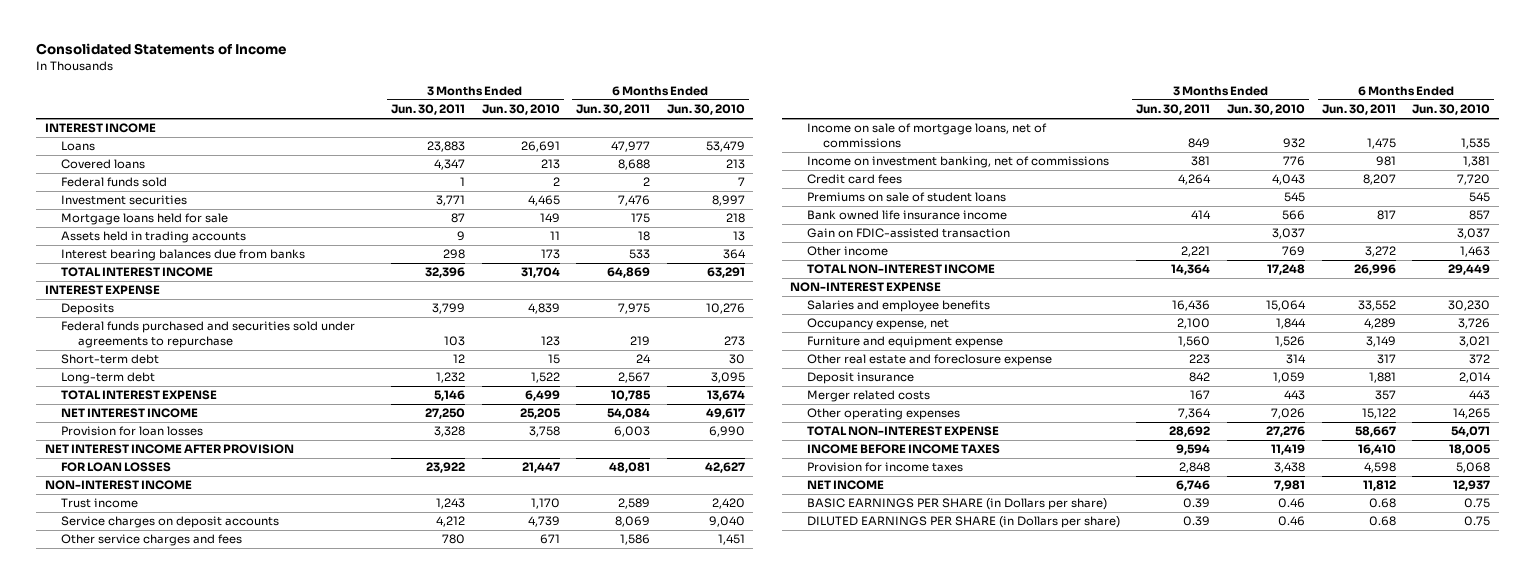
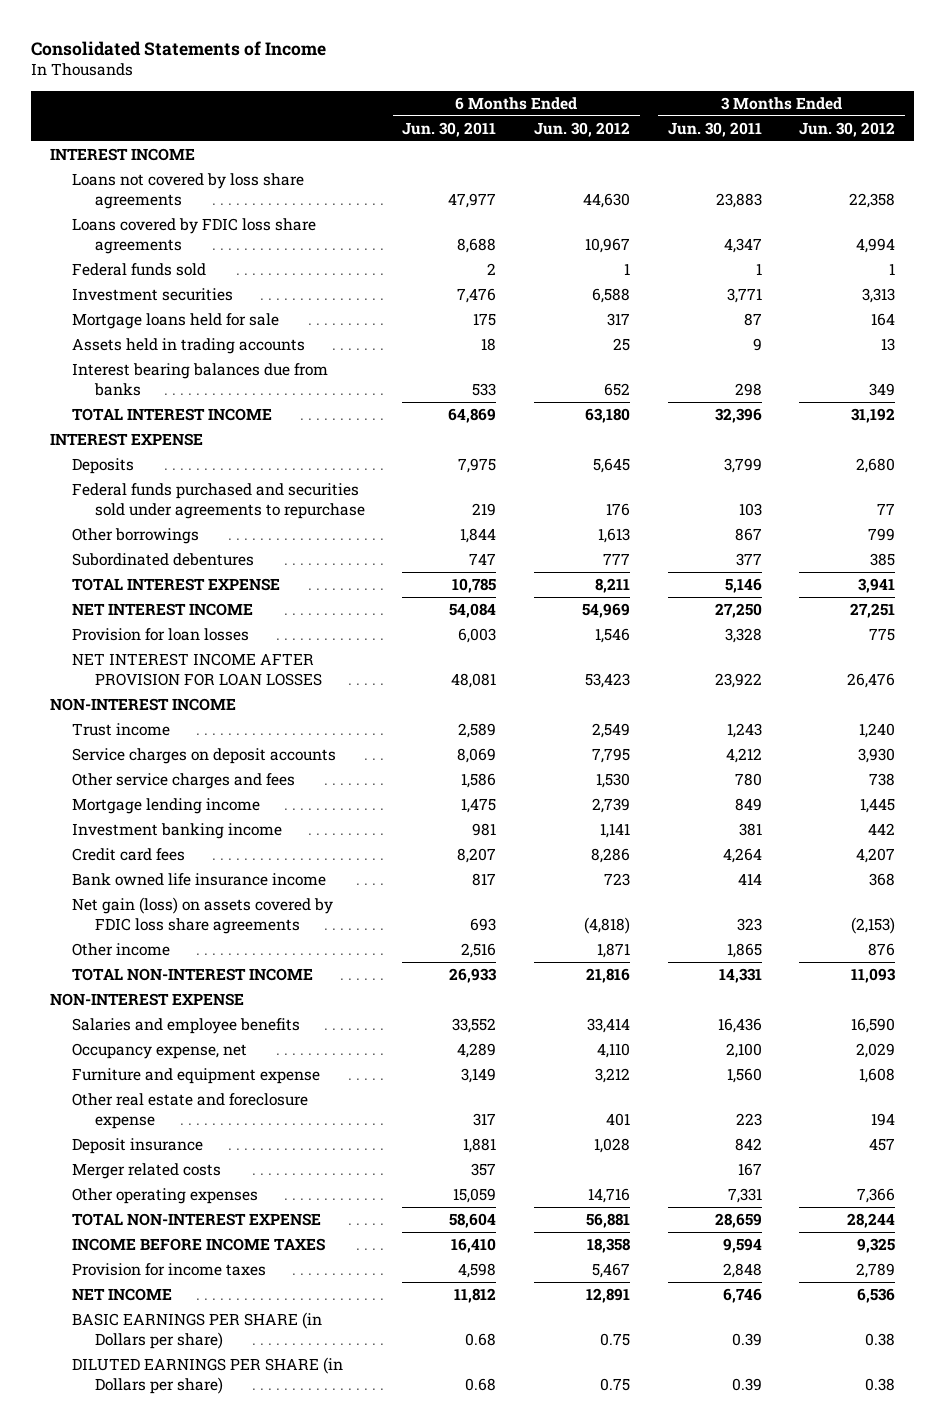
- | 3 Months Ended Jun. 30, 2011 | 3 Months Ended Jun. 30, 2010 | 6 Months Ended Jun. 30, 2011 | 6 Months Ended Jun. 30, 2010
+ | 6 Months Ended Jun. 30, 2011 | 6 Months Ended Jun. 30, 2012 | 3 Months Ended Jun. 30, 2011 | 3 Months Ended Jun. 30, 2012
- Loans | 23,883 | 26,691 | 47,977 | 53,479
- Covered loans | 4,347 | 213 | 8,688 | 213
+ Loans not covered by loss share agreements | 47,977 | 44,630 | 23,883 | 22,358
+ Loans covered by FDIC loss share agreements | 8,688 | 10,967 | 4,347 | 4,994
- Short-term debt | 12 | 15 | 24 | 30
- Long-term debt | 1,232 | 1,522 | 2,567 | 3,095
+ Other borrowings | 1,844 | 1,613 | 867 | 799
+ Subordinated debentures | 747 | 777 | 377 | 385
- NET INTEREST INCOME AFTER PROVISION
- FOR LOAN LOSSES | 23,922 | 21,447 | 48,081 | 42,627
+ NET INTEREST INCOME AFTER PROVISION FOR LOAN LOSSES | 48,081 | 53,423 | 23,922 | 26,476
- Income on sale of mortgage loans, net of commissions | 849 | 932 | 1,475 | 1,535
- Income on investment banking, net of commissions | 381 | 776 | 981 | 1,381
+ Mortgage lending income | 1,475 | 2,739 | 849 | 1,445
+ Investment banking income | 981 | 1,141 | 381 | 442
- Premiums on sale of student loans | | 545 | | 545
- Gain on FDIC-assisted transaction | | 3,037 | | 3,037
- Other income | 2,221 | 769 | 3,272 | 1,463
- TOTAL NON-INTEREST INCOME | 14,364 | 17,248 | 26,996 | 29,449
+ Net gain (loss) on assets covered by FDIC loss share agreements | 693 | (4,818) | 323 | (2,153)
+ Other income | 2,516 | 1,871 | 1,865 | 876
+ TOTAL NON-INTEREST INCOME | 26,933 | 21,816 | 14,331 | 11,093
- Other operating expenses | 7,364 | 7,026 | 15,122 | 14,265
- TOTAL NON-INTEREST EXPENSE | 28,692 | 27,276 | 58,667 | 54,071
+ Other operating expenses | 15,059 | 14,716 | 7,331 | 7,366
+ TOTAL NON-INTEREST EXPENSE | 58,604 | 56,881 | 28,659 | 28,244

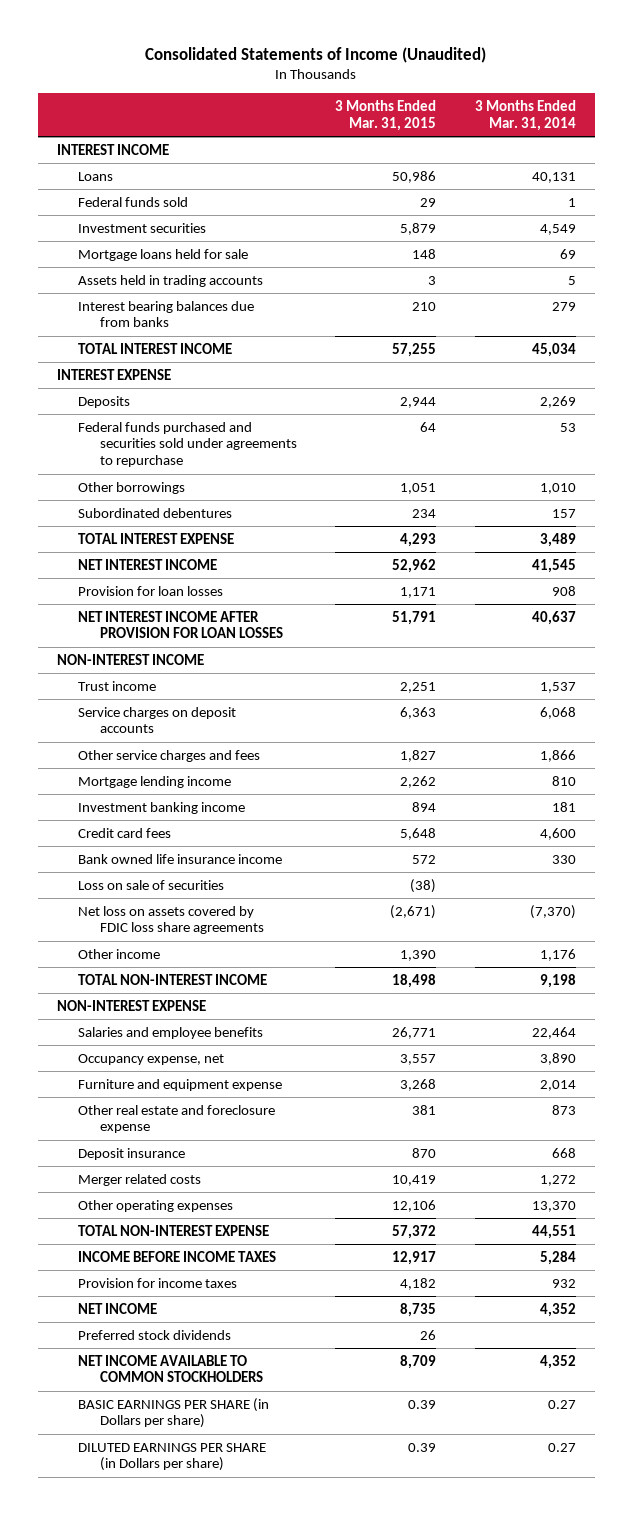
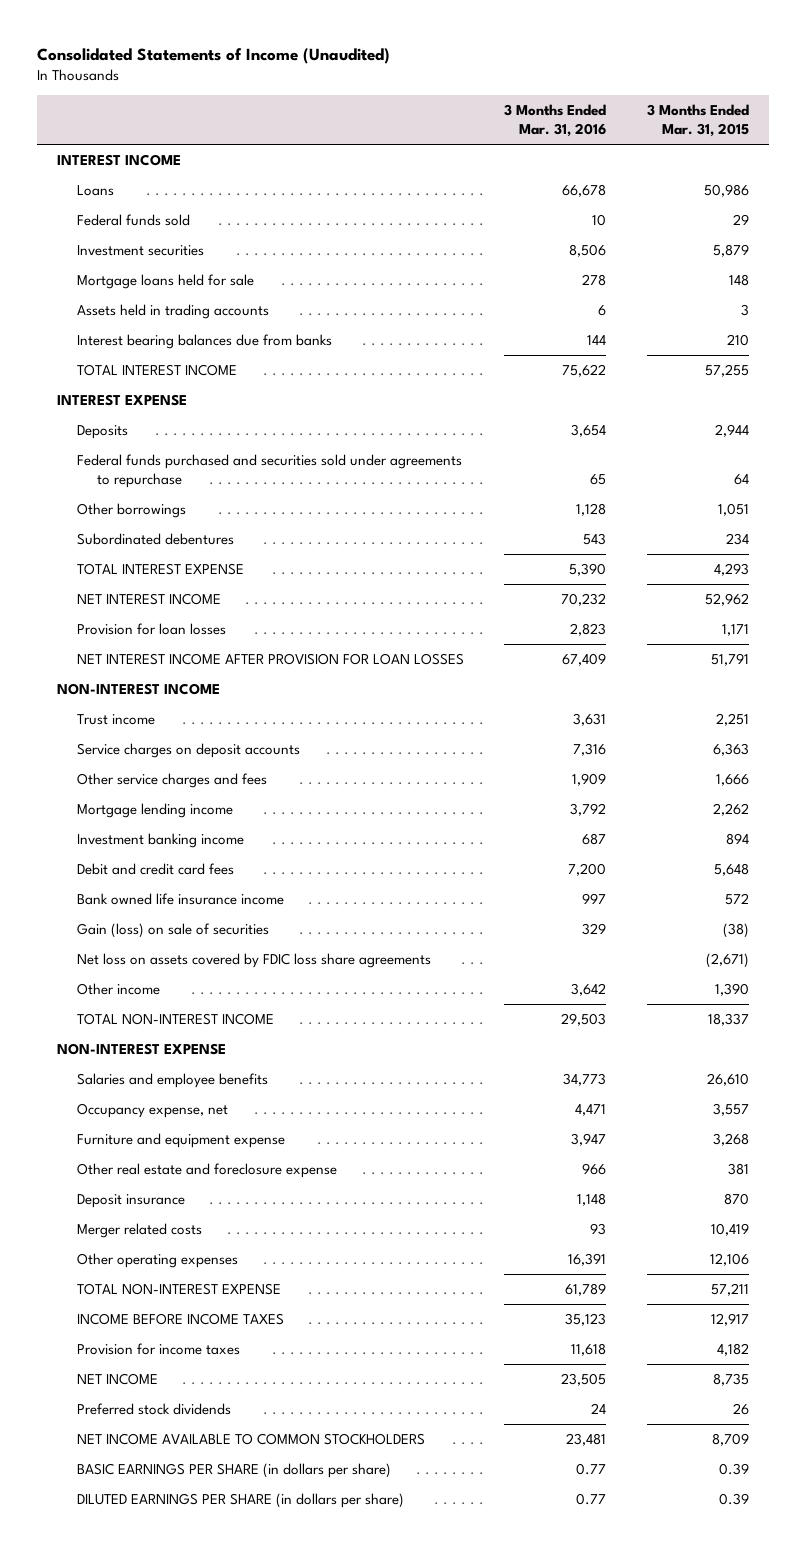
- | 3 Months Ended Mar. 31, 2015 | 3 Months Ended Mar. 31, 2014
+ | 3 Months Ended Mar. 31, 2016 | 3 Months Ended Mar. 31, 2015
- Other service charges and fees | 1,827 | 1,866
+ Other service charges and fees | 1,909 | 1,666
- Credit card fees | 5,648 | 4,600
+ Debit and credit card fees | 7,200 | 5,648
- Loss on sale of securities | (38) |
+ Gain (loss) on sale of securities | 329 | (38)
- TOTAL NON-INTEREST INCOME | 18,498 | 9,198
+ TOTAL NON-INTEREST INCOME | 29,503 | 18,337
- Salaries and employee benefits | 26,771 | 22,464
+ Salaries and employee benefits | 34,773 | 26,610
- TOTAL NON-INTEREST EXPENSE | 57,372 | 44,551
+ TOTAL NON-INTEREST EXPENSE | 61,789 | 57,211
- BASIC EARNINGS PER SHARE (in Dollars per share) | 0.39 | 0.27
- DILUTED EARNINGS PER SHARE (in Dollars per share) | 0.39 | 0.27
+ BASIC EARNINGS PER SHARE (in dollars per share) | 0.77 | 0.39
+ DILUTED EARNINGS PER SHARE (in dollars per share) | 0.77 | 0.39

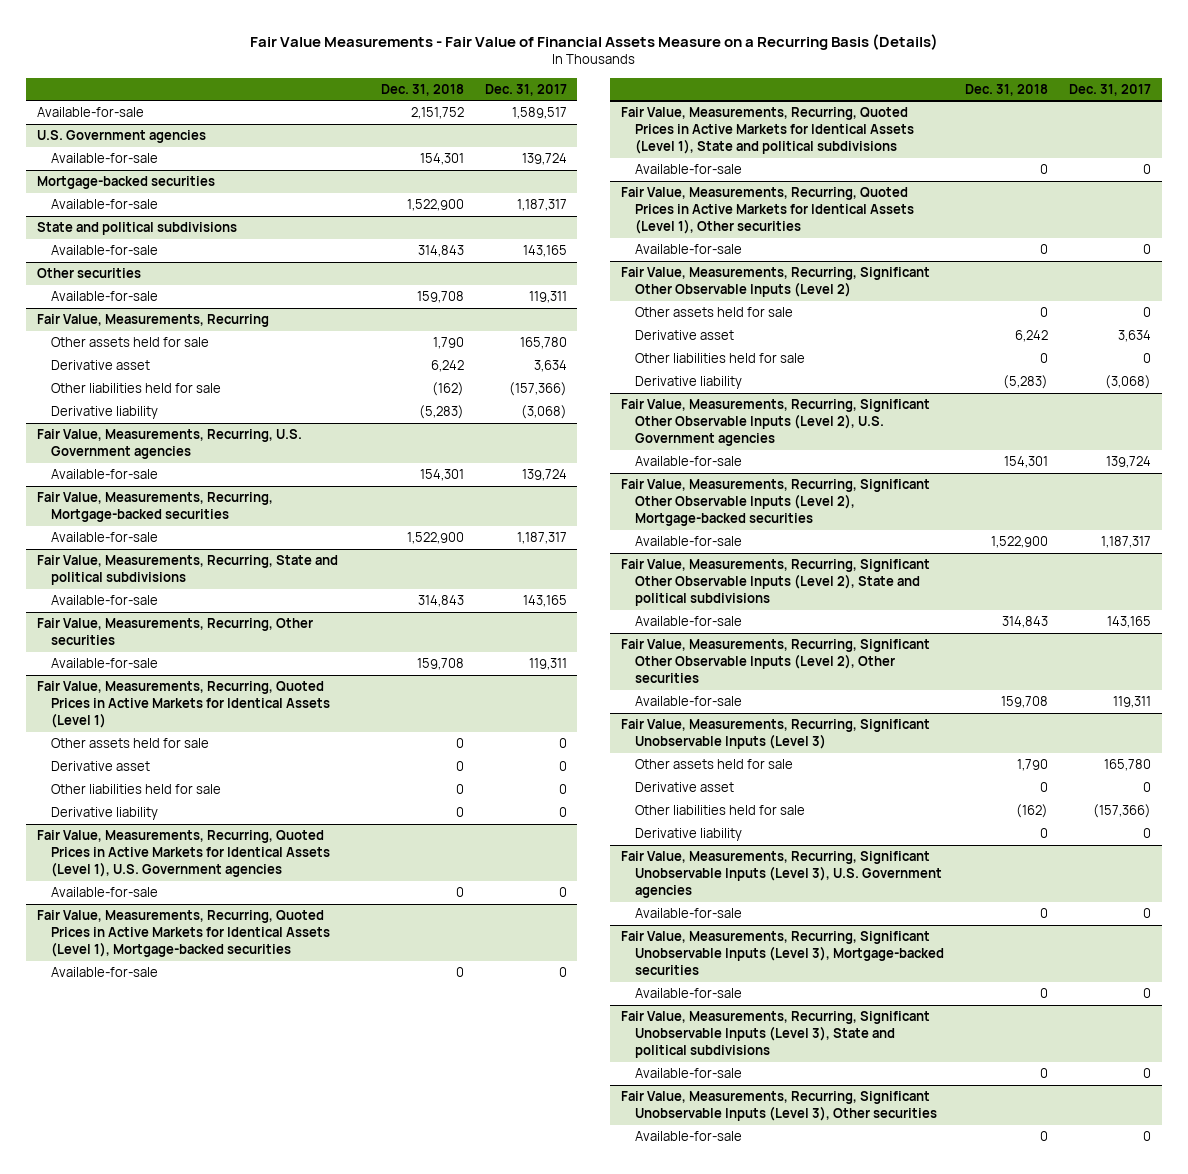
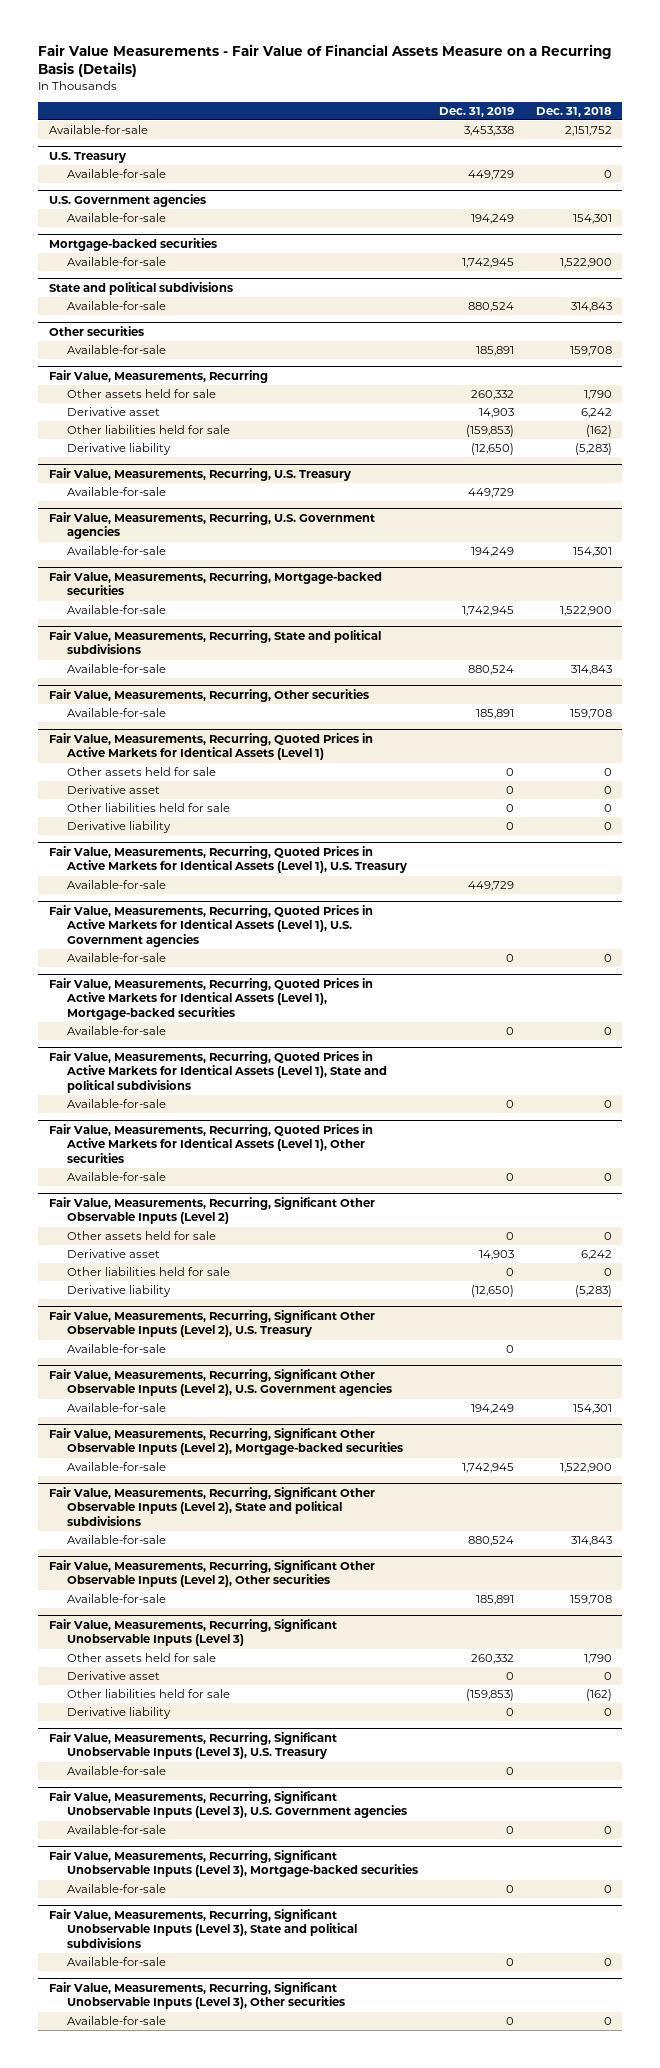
- | Dec. 31, 2018 | Dec. 31, 2017
+ | Dec. 31, 2019 | Dec. 31, 2018
+ U.S. Treasury
+ Available-for-sale | 449,729 | 0
+ Fair Value, Measurements, Recurring, U.S. Treasury
+ Available-for-sale | 449,729 |
+ Fair Value, Measurements, Recurring, Quoted Prices in Active Markets for Identical Assets (Level 1), U.S. Treasury
+ Available-for-sale | 449,729 |
+ Fair Value, Measurements, Recurring, Significant Other Observable Inputs (Level 2), U.S. Treasury
+ Available-for-sale | 0 |
+ Fair Value, Measurements, Recurring, Significant Unobservable Inputs (Level 3), U.S. Treasury
+ Available-for-sale | 0 |

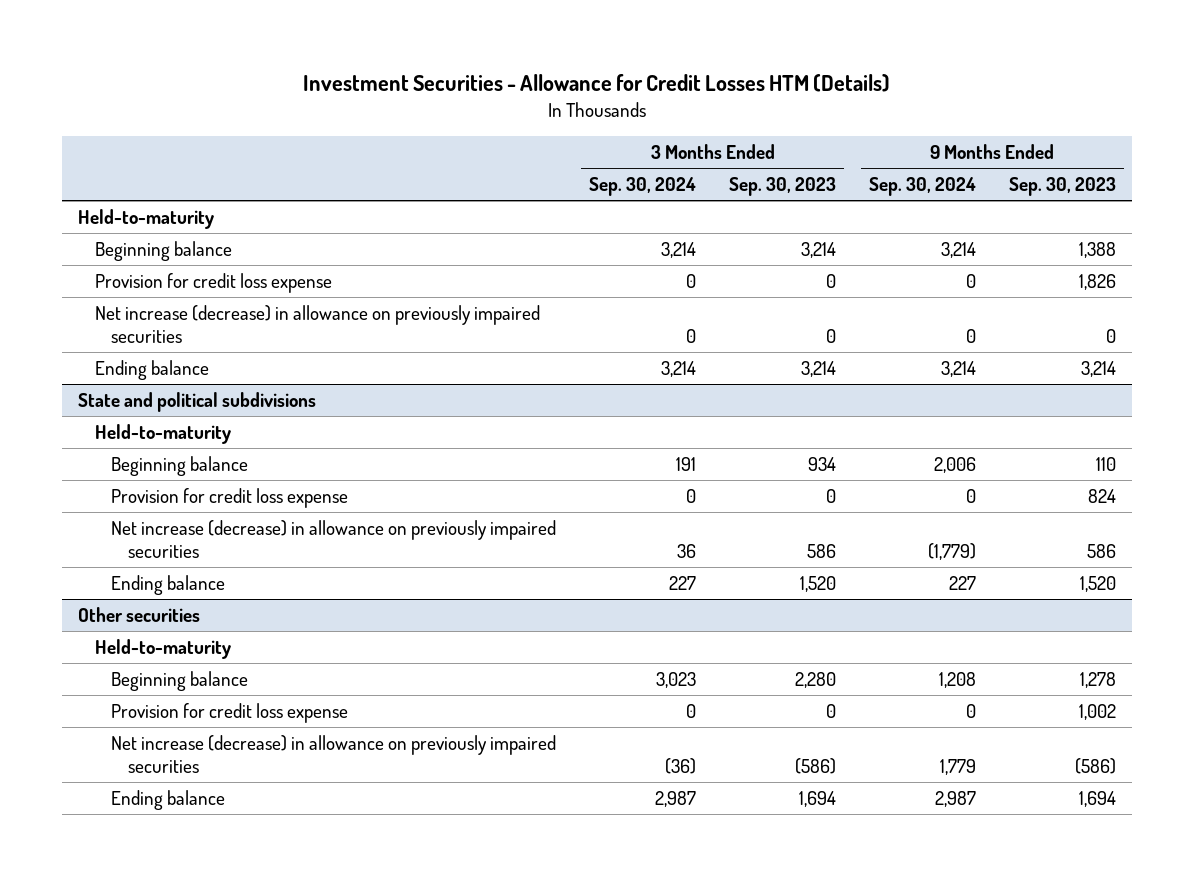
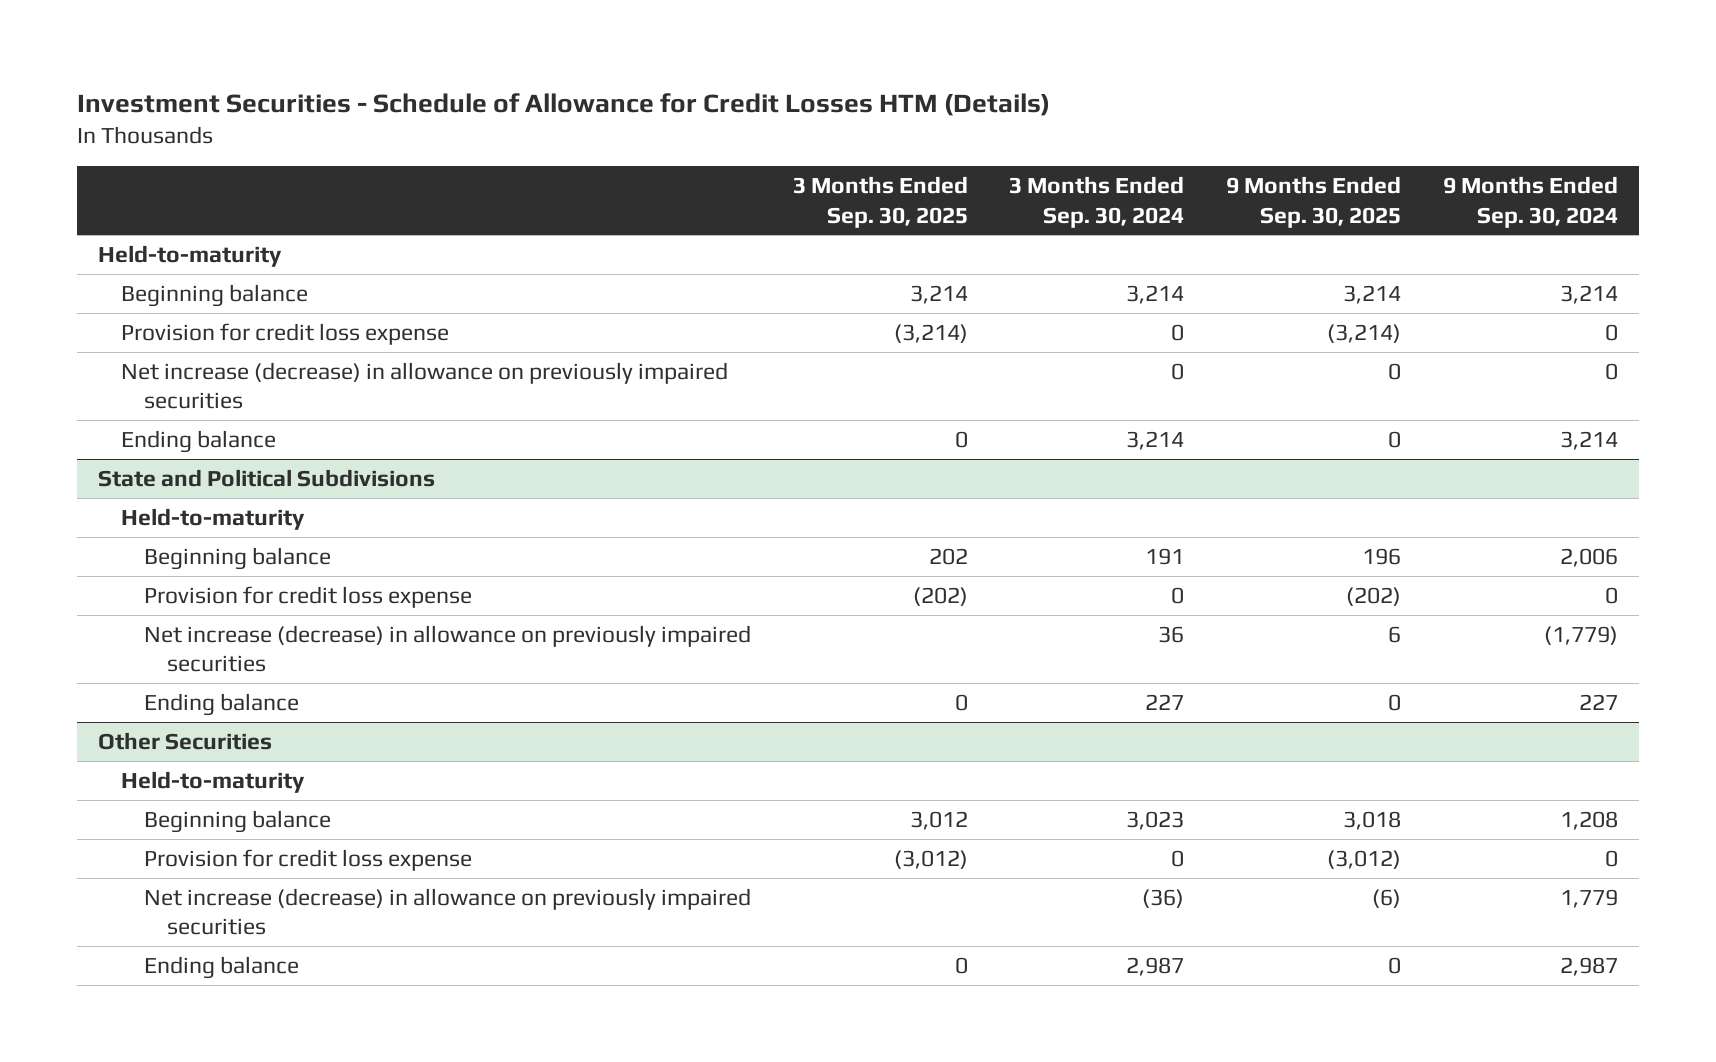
- Investment Securities - Allowance for Credit Losses HTM (Details)
+ Investment Securities - Schedule of Allowance for Credit Losses HTM (Details)
- | 3 Months Ended Sep. 30, 2024 | 3 Months Ended Sep. 30, 2023 | 9 Months Ended Sep. 30, 2024 | 9 Months Ended Sep. 30, 2023
+ | 3 Months Ended Sep. 30, 2025 | 3 Months Ended Sep. 30, 2024 | 9 Months Ended Sep. 30, 2025 | 9 Months Ended Sep. 30, 2024
- State and political subdivisions
+ State and Political Subdivisions
- Other securities
+ Other Securities

